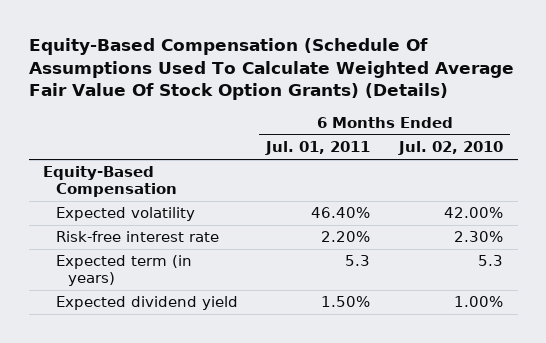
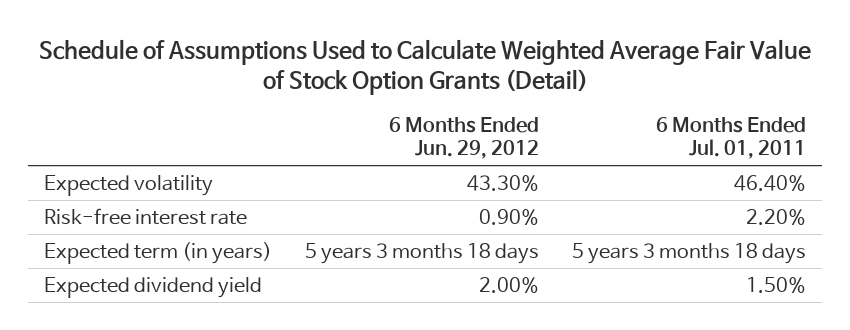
- Equity-Based Compensation (Schedule Of Assumptions Used To Calculate Weighted Average Fair Value Of Stock Option Grants) (Details)
+ Schedule of Assumptions Used to Calculate Weighted Average Fair Value of Stock Option Grants (Detail)
- | 6 Months Ended Jul. 01, 2011 | 6 Months Ended Jul. 02, 2010
+ | 6 Months Ended Jun. 29, 2012 | 6 Months Ended Jul. 01, 2011
- Equity-Based Compensation
- Expected term (in years) | 5.3 | 5.3
+ Expected term (in years) | 5 years 3 months 18 days | 5 years 3 months 18 days

